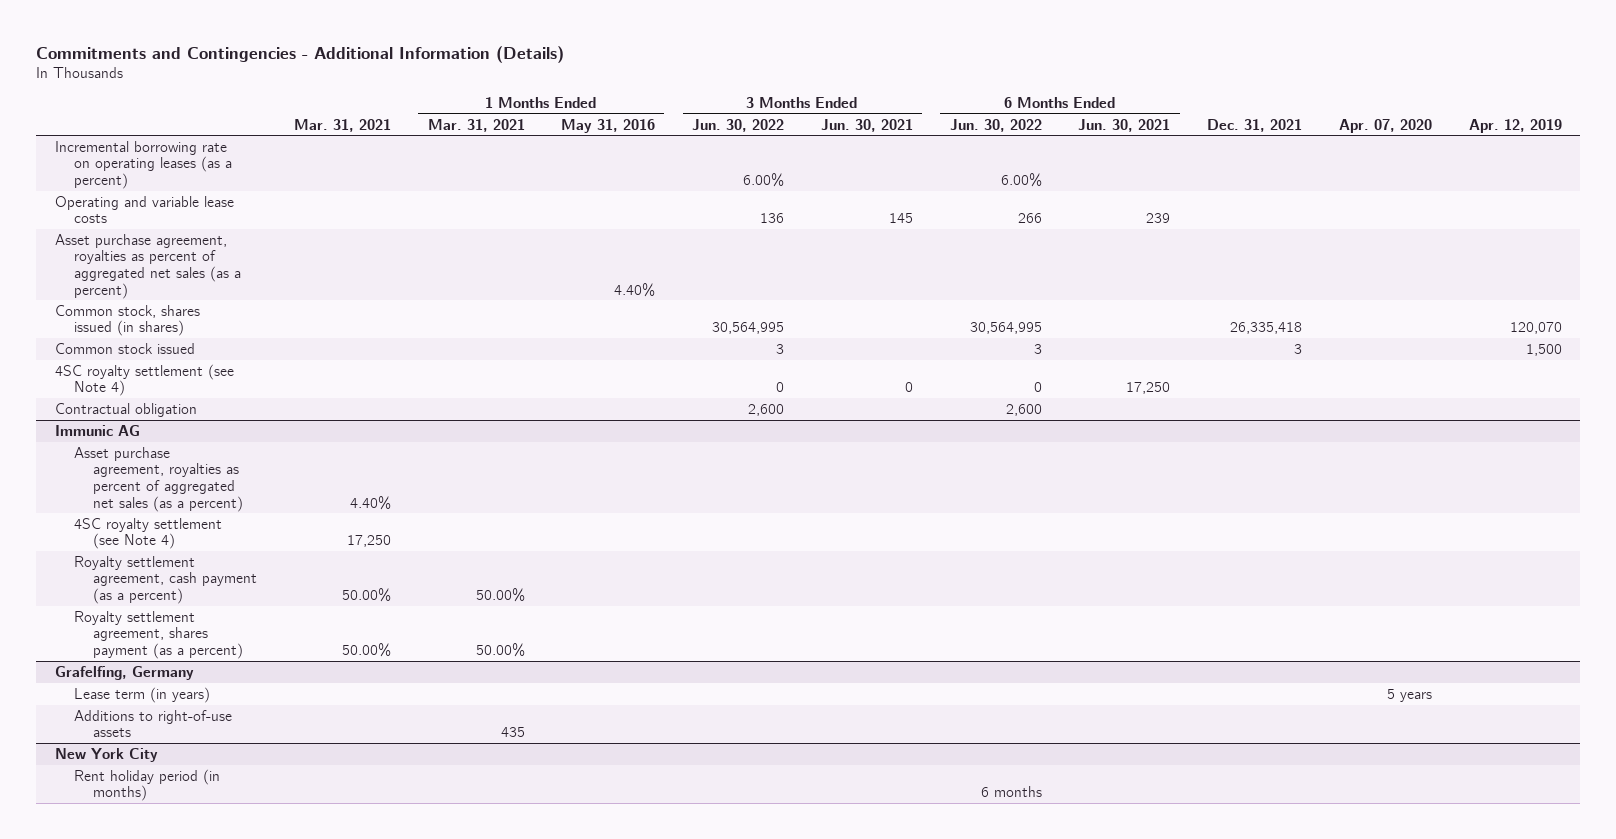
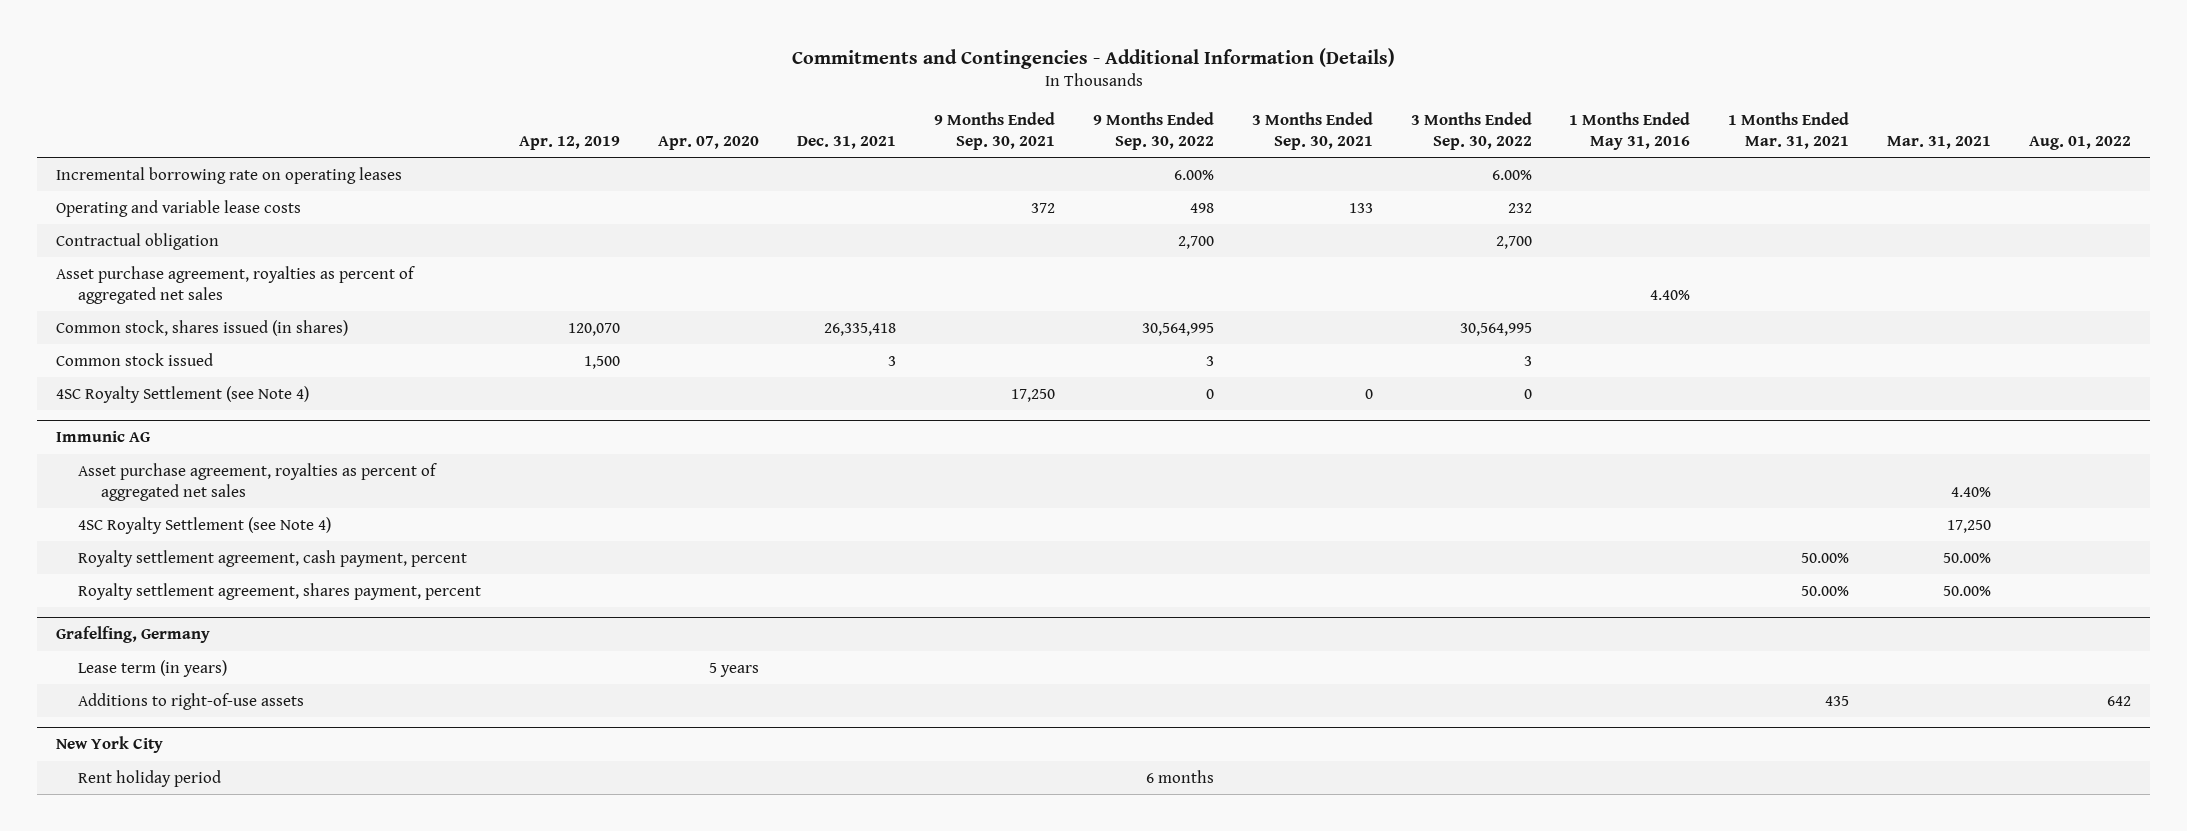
- | Mar. 31, 2021 | 1 Months Ended Mar. 31, 2021 | 1 Months Ended May 31, 2016 | 3 Months Ended Jun. 30, 2022 | 3 Months Ended Jun. 30, 2021 | 6 Months Ended Jun. 30, 2022 | 6 Months Ended Jun. 30, 2021 | Dec. 31, 2021 | Apr. 07, 2020 | Apr. 12, 2019
+ | Apr. 12, 2019 | Apr. 07, 2020 | Dec. 31, 2021 | 9 Months Ended Sep. 30, 2021 | 9 Months Ended Sep. 30, 2022 | 3 Months Ended Sep. 30, 2021 | 3 Months Ended Sep. 30, 2022 | 1 Months Ended May 31, 2016 | 1 Months Ended Mar. 31, 2021 | Mar. 31, 2021 | Aug. 01, 2022
- Incremental borrowing rate on operating leases (as a percent) | | | | 6.00% | | 6.00% | | | |
+ Incremental borrowing rate on operating leases | | | | | 6.00% | | 6.00% | | | |
- Asset purchase agreement, royalties as percent of aggregated net sales (as a percent) | | | 4.40% | | | | | | |
moved up: Contractual obligation | | | | | 2,700 | | 2,700 | | | |
+ Asset purchase agreement, royalties as percent of aggregated net sales | | | | | | | | 4.40% | | |
- 4SC royalty settlement (see Note 4) | | | | 0 | 0 | 0 | 17,250 | | |
+ 4SC Royalty Settlement (see Note 4) | | | | 17,250 | 0 | 0 | 0 | | | |
@ Immunic AG
- Asset purchase agreement, royalties as percent of aggregated net sales (as a percent) | 4.40% | | | | | | | | |
- 4SC royalty settlement (see Note 4) | 17,250 | | | | | | | | |
- Royalty settlement agreement, cash payment (as a percent) | 50.00% | 50.00% | | | | | | | |
- Royalty settlement agreement, shares payment (as a percent) | 50.00% | 50.00% | | | | | | | |
+ Asset purchase agreement, royalties as percent of aggregated net sales | | | | | | | | | | 4.40% |
+ 4SC Royalty Settlement (see Note 4) | | | | | | | | | | 17,250 |
+ Royalty settlement agreement, cash payment, percent | | | | | | | | | 50.00% | 50.00% |
+ Royalty settlement agreement, shares payment, percent | | | | | | | | | 50.00% | 50.00% |
@ New York City
- Rent holiday period (in months) | | | | | | 6 months | | | |
+ Rent holiday period | | | | | 6 months | | | | | |

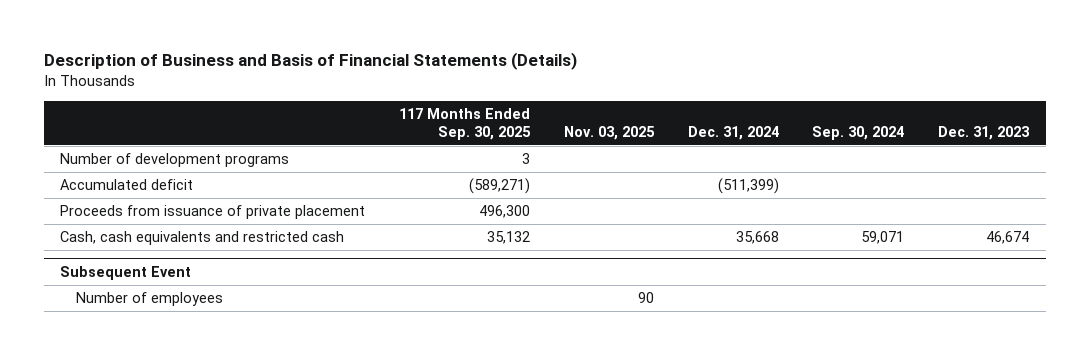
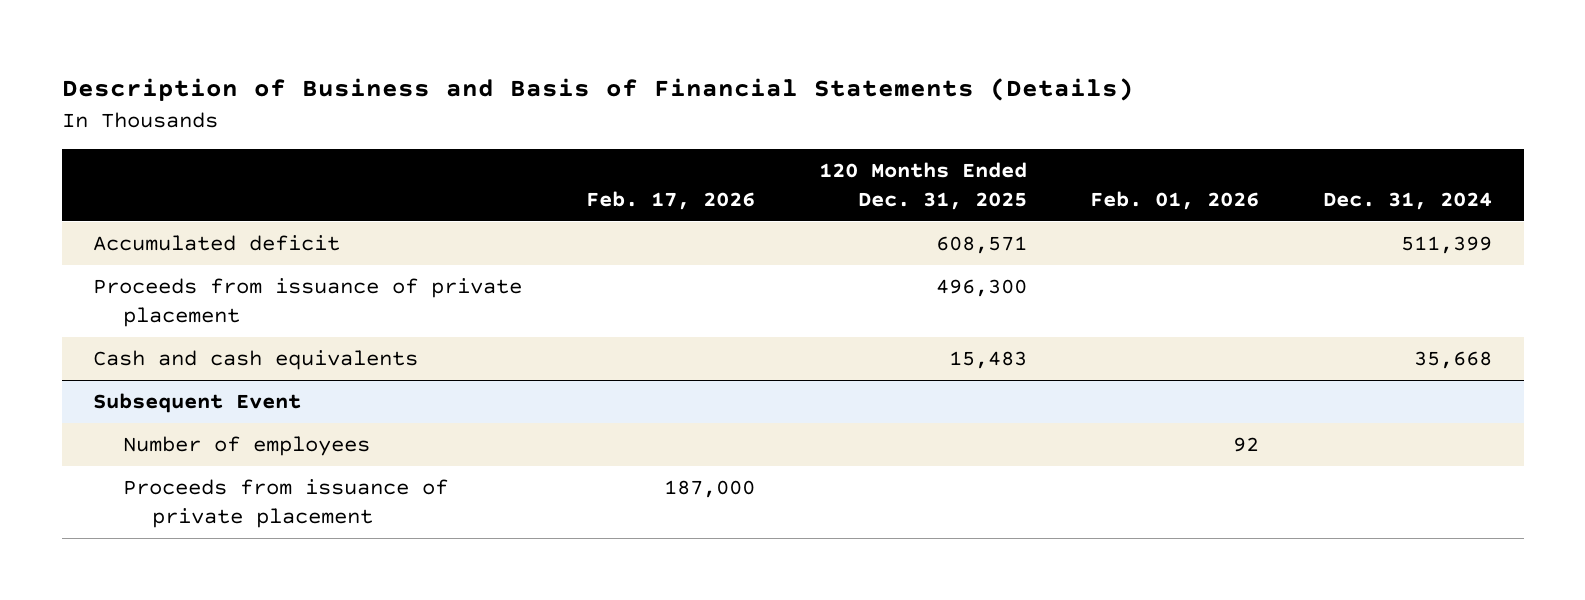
- | 117 Months Ended Sep. 30, 2025 | Nov. 03, 2025 | Dec. 31, 2024 | Sep. 30, 2024 | Dec. 31, 2023
+ | Feb. 17, 2026 | 120 Months Ended Dec. 31, 2025 | Feb. 01, 2026 | Dec. 31, 2024
- Number of development programs | 3 | | | |
- Accumulated deficit | (589,271) | | (511,399) | |
+ Accumulated deficit | | 608,571 | | 511,399
- Cash, cash equivalents and restricted cash | 35,132 | | 35,668 | 59,071 | 46,674
+ Cash and cash equivalents | | 15,483 | | 35,668
@ Subsequent Event
+ Proceeds from issuance of private placement | 187,000 | | |

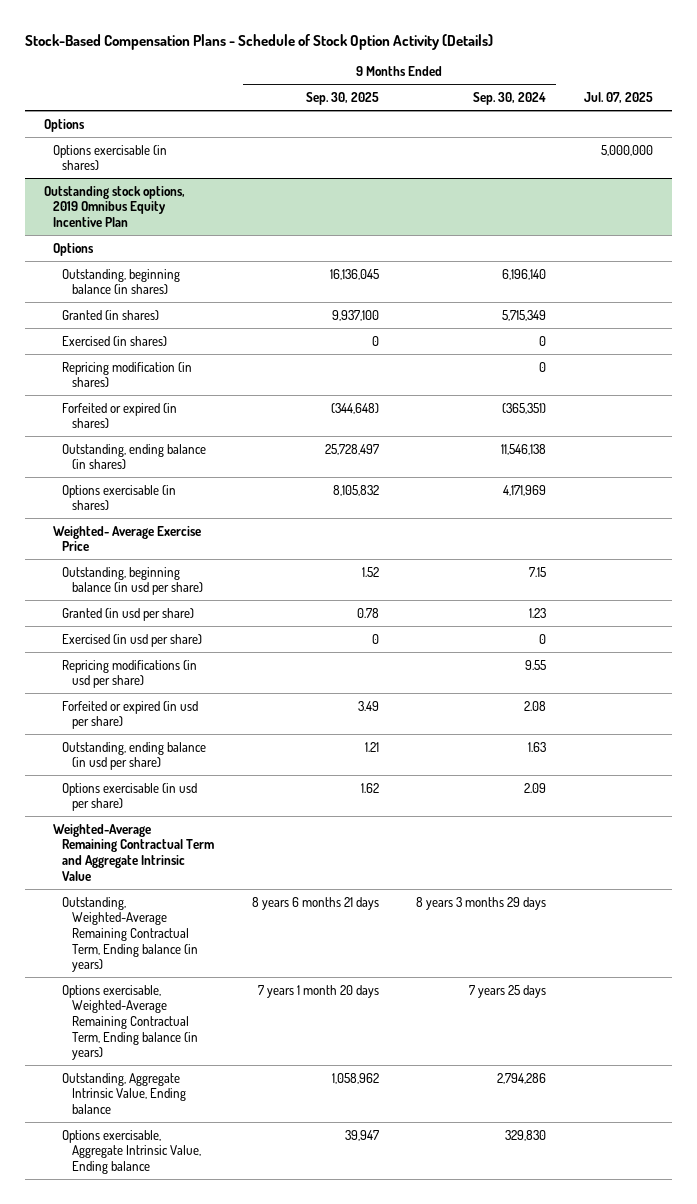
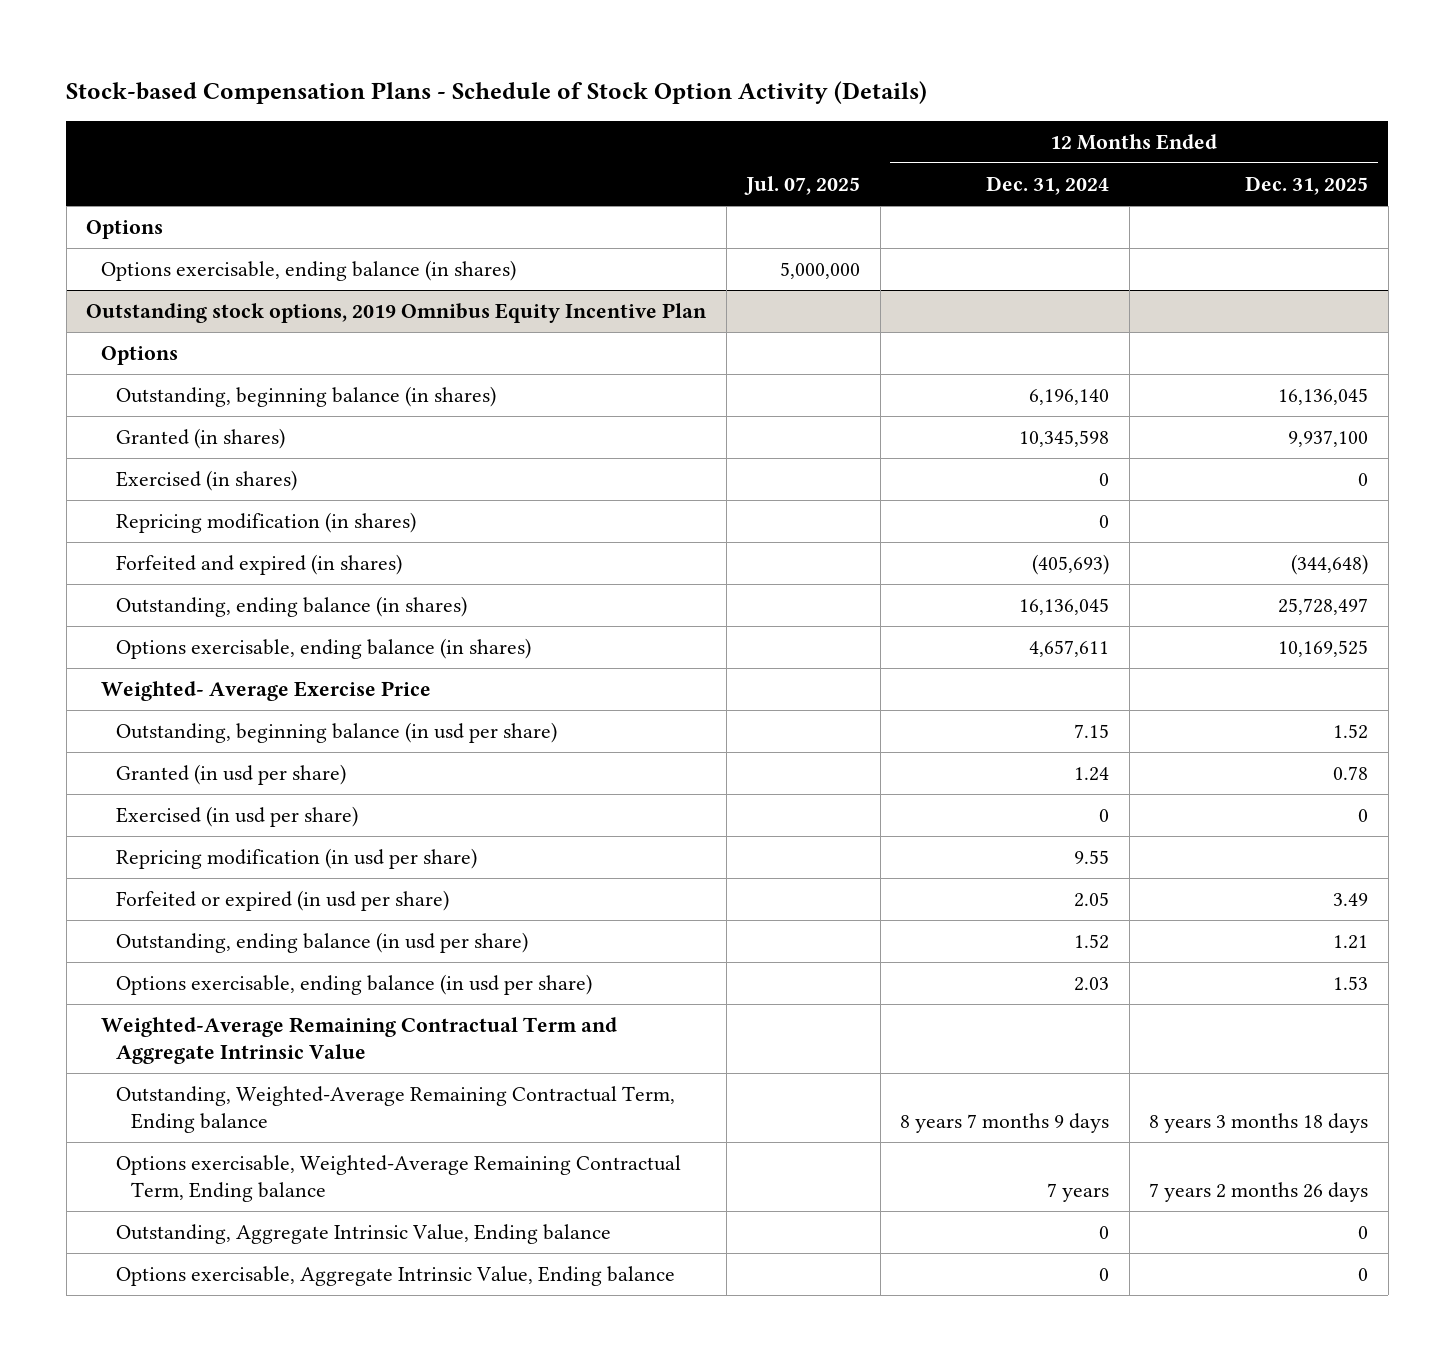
- Stock-Based Compensation Plans - Schedule of Stock Option Activity (Details)
+ Stock-based Compensation Plans - Schedule of Stock Option Activity (Details)
- | 9 Months Ended Sep. 30, 2025 | 9 Months Ended Sep. 30, 2024 | Jul. 07, 2025
+ | Jul. 07, 2025 | 12 Months Ended Dec. 31, 2024 | 12 Months Ended Dec. 31, 2025
- Options exercisable (in shares) | | | 5,000,000
+ Options exercisable, ending balance (in shares) | 5,000,000 | |
@ Outstanding stock options, 2019 Omnibus Equity Incentive Plan
- Forfeited or expired (in shares) | (344,648) | (365,351) |
+ Forfeited and expired (in shares) | | (405,693) | (344,648)
- Options exercisable (in shares) | 8,105,832 | 4,171,969 |
+ Options exercisable, ending balance (in shares) | | 4,657,611 | 10,169,525
- Repricing modifications (in usd per share) | | 9.55 |
+ Repricing modification (in usd per share) | | 9.55 |
- Options exercisable (in usd per share) | 1.62 | 2.09 |
+ Options exercisable, ending balance (in usd per share) | | 2.03 | 1.53
- Outstanding, Weighted-Average Remaining Contractual Term, Ending balance (in years) | 8 years 6 months 21 days | 8 years 3 months 29 days |
- Options exercisable, Weighted-Average Remaining Contractual Term, Ending balance (in years) | 7 years 1 month 20 days | 7 years 25 days |
+ Outstanding, Weighted-Average Remaining Contractual Term, Ending balance | | 8 years 7 months 9 days | 8 years 3 months 18 days
+ Options exercisable, Weighted-Average Remaining Contractual Term, Ending balance | | 7 years | 7 years 2 months 26 days

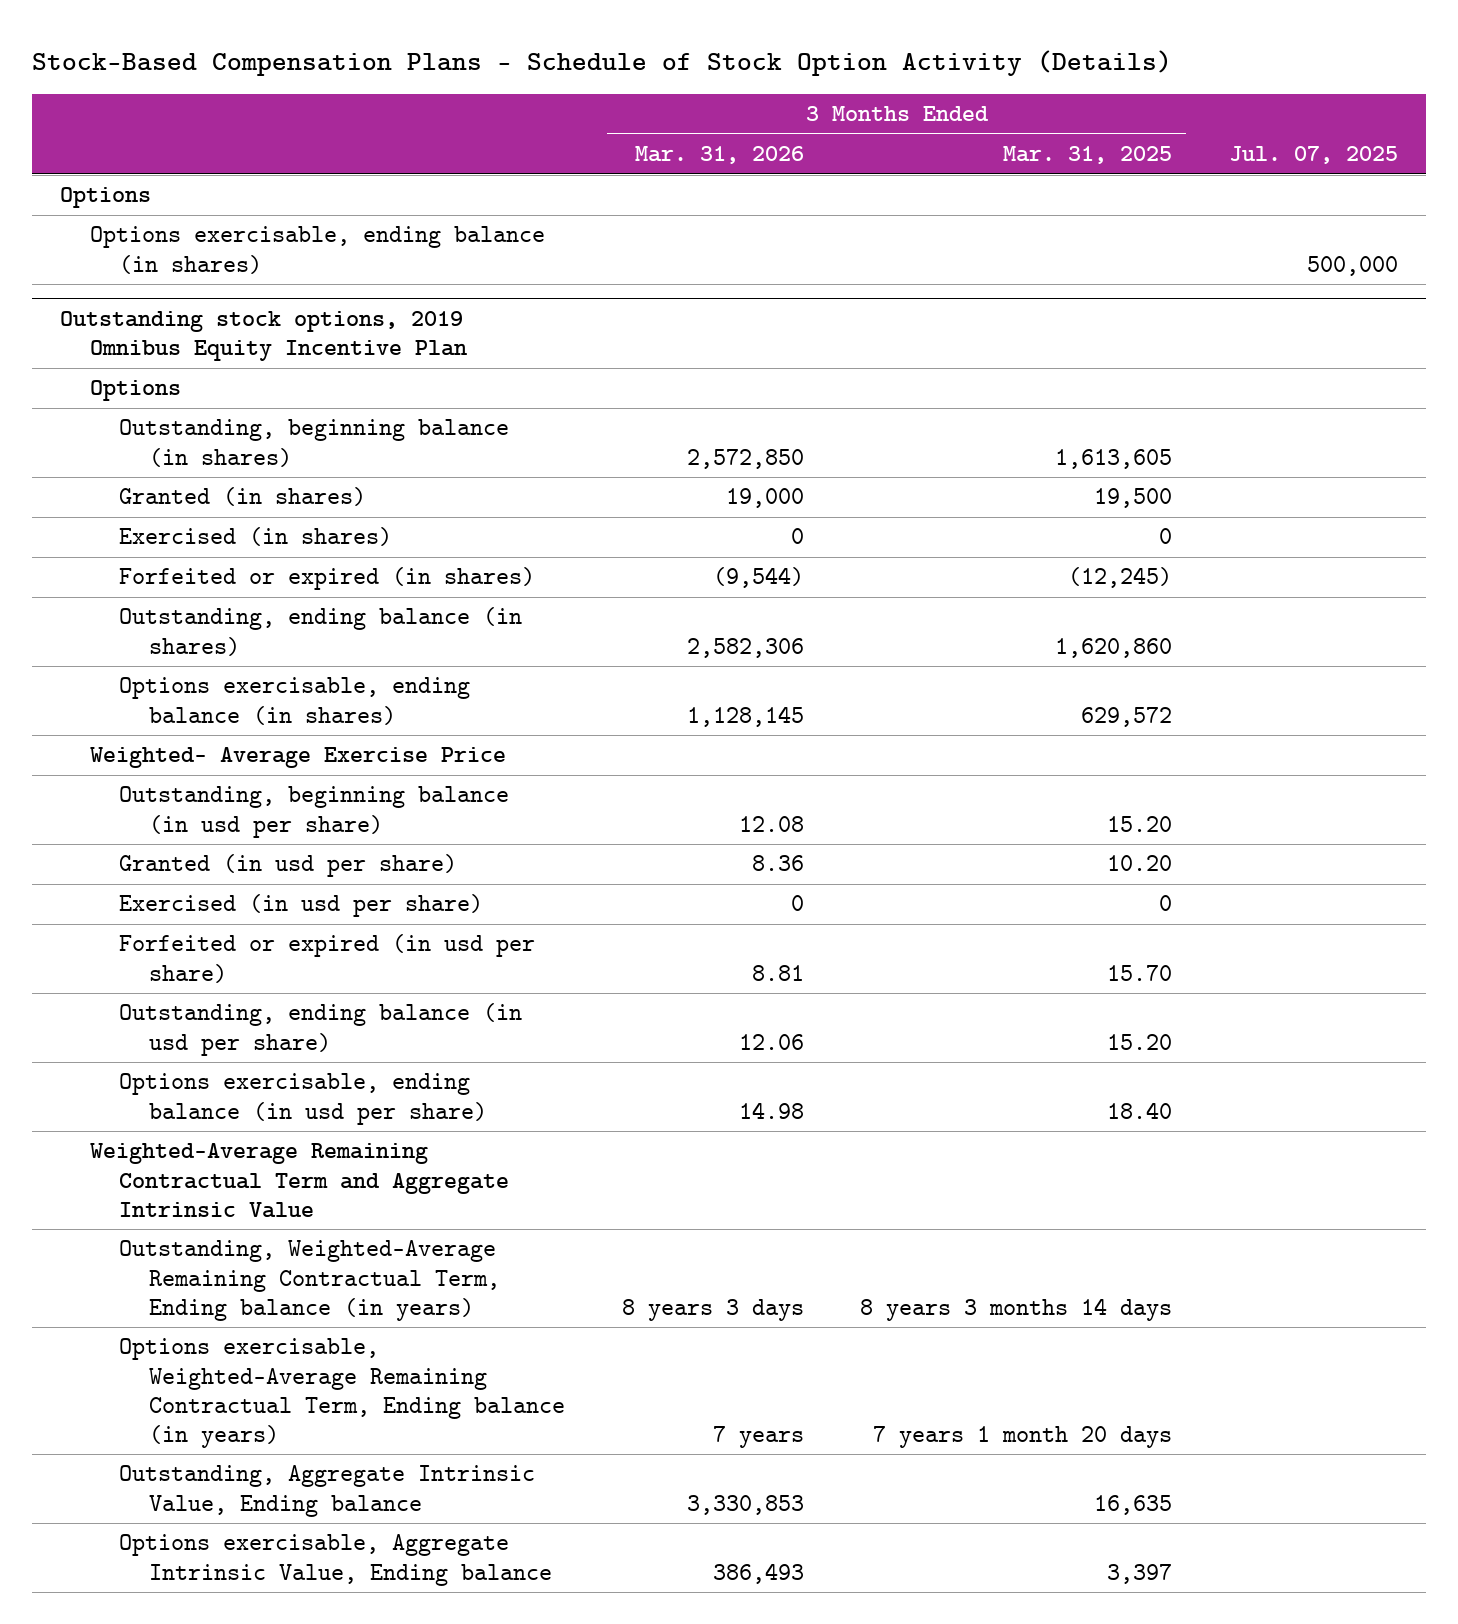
- Stock-based Compensation Plans - Schedule of Stock Option Activity (Details)
+ Stock-Based Compensation Plans - Schedule of Stock Option Activity (Details)
- | Jul. 07, 2025 | 12 Months Ended Dec. 31, 2024 | 12 Months Ended Dec. 31, 2025
+ | 3 Months Ended Mar. 31, 2026 | 3 Months Ended Mar. 31, 2025 | Jul. 07, 2025
- Options exercisable, ending balance (in shares) | 5,000,000 | |
+ Options exercisable, ending balance (in shares) | | | 500,000
@ Outstanding stock options, 2019 Omnibus Equity Incentive Plan
- Repricing modification (in shares) | | 0 |
- Forfeited and expired (in shares) | | (405,693) | (344,648)
+ Forfeited or expired (in shares) | (9,544) | (12,245) |
- Repricing modification (in usd per share) | | 9.55 |
- Outstanding, Weighted-Average Remaining Contractual Term, Ending balance | | 8 years 7 months 9 days | 8 years 3 months 18 days
- Options exercisable, Weighted-Average Remaining Contractual Term, Ending balance | | 7 years | 7 years 2 months 26 days
+ Outstanding, Weighted-Average Remaining Contractual Term, Ending balance (in years) | 8 years 3 days | 8 years 3 months 14 days |
+ Options exercisable, Weighted-Average Remaining Contractual Term, Ending balance (in years) | 7 years | 7 years 1 month 20 days |

